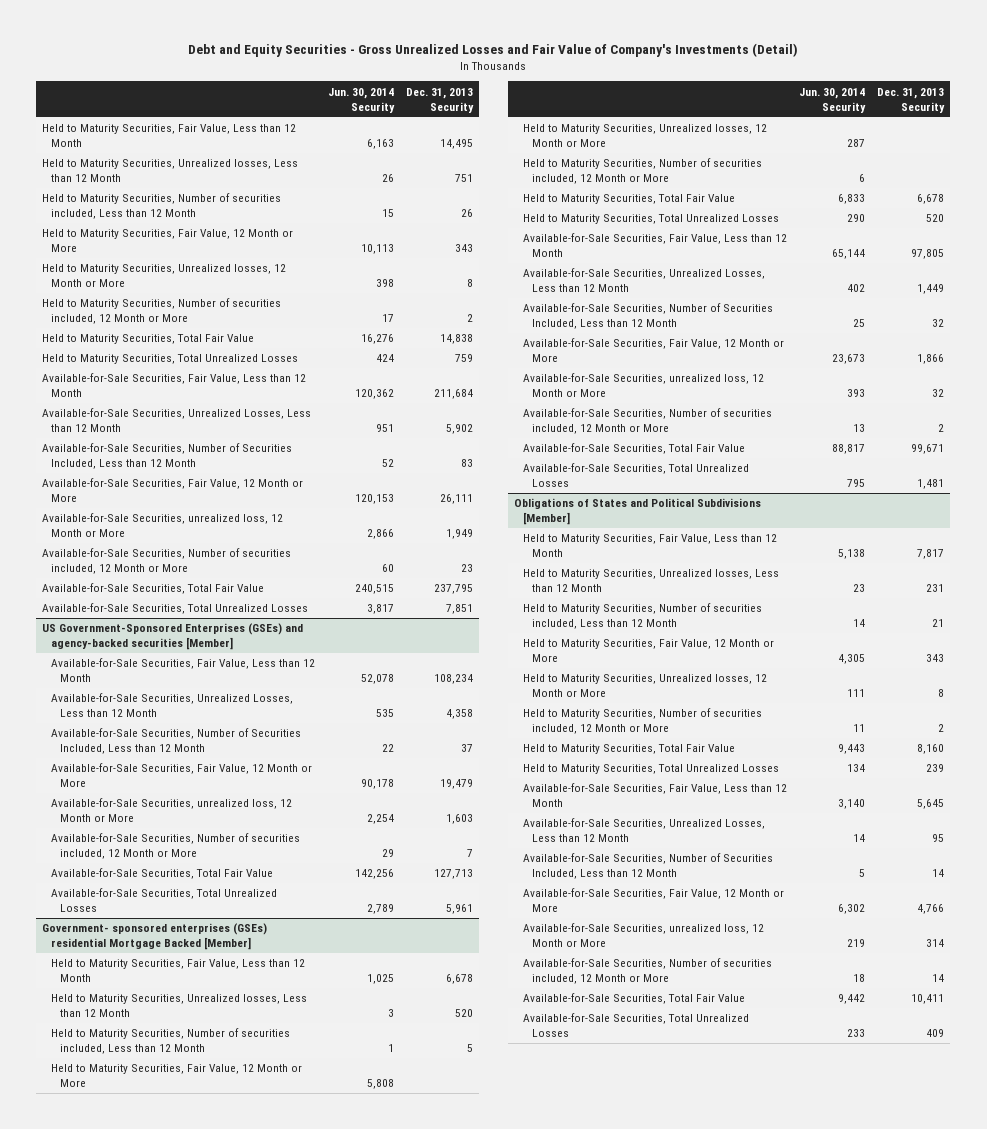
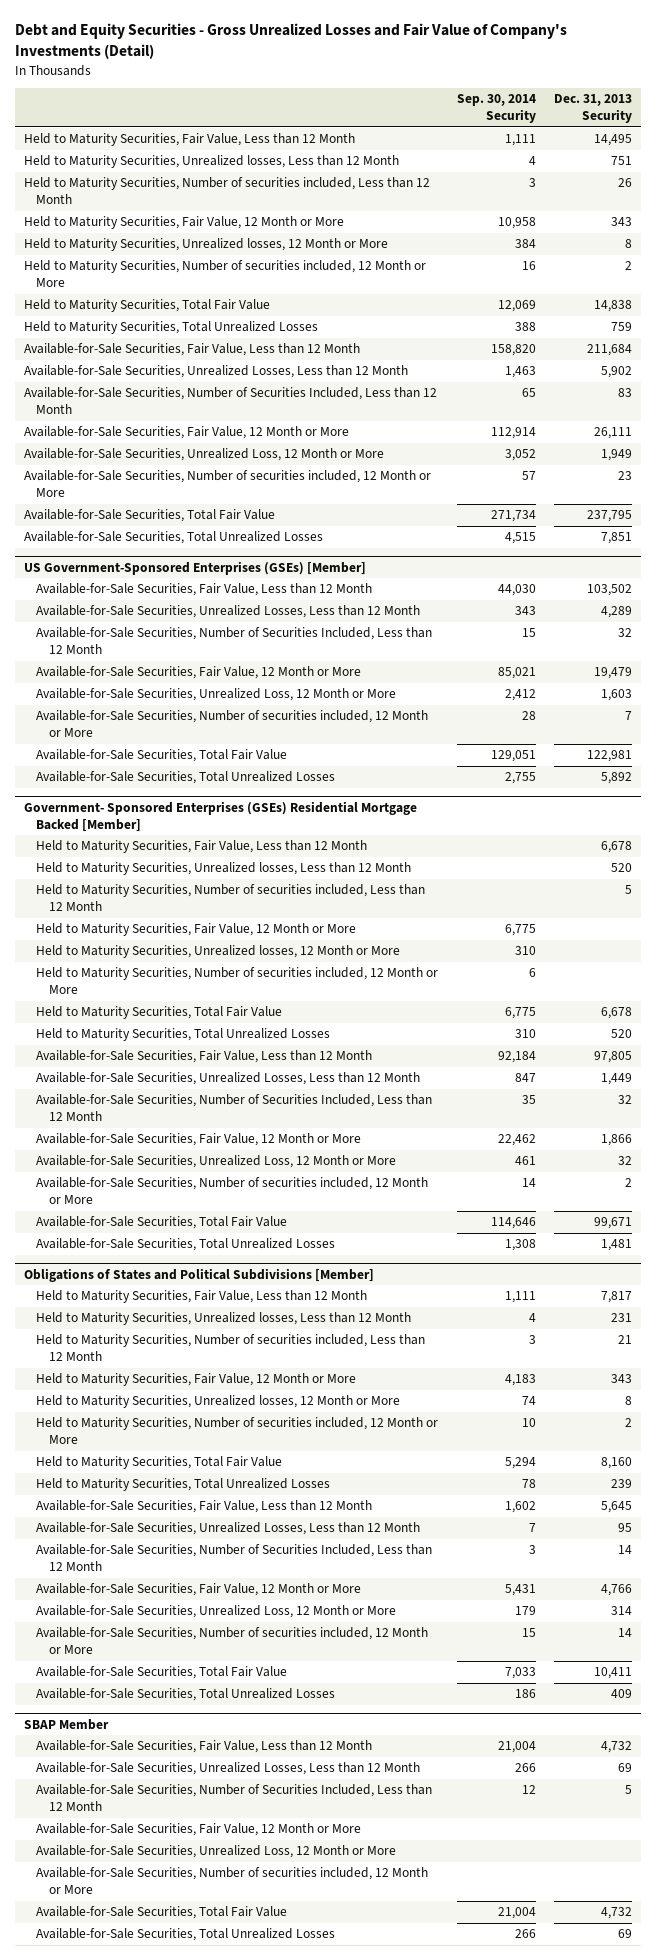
- | Jun. 30, 2014 Security | Dec. 31, 2013 Security
+ | Sep. 30, 2014 Security | Dec. 31, 2013 Security
- Available-for-Sale Securities, unrealized loss, 12 Month or More | 2,866 | 1,949
+ Available-for-Sale Securities, Unrealized Loss, 12 Month or More | 3,052 | 1,949
- US Government-Sponsored Enterprises (GSEs) and agency-backed securities [Member]
- Available-for-Sale Securities, Fair Value, Less than 12 Month | 52,078 | 108,234
- Available-for-Sale Securities, Unrealized Losses, Less than 12 Month | 535 | 4,358
- Available-for-Sale Securities, Number of Securities Included, Less than 12 Month | 22 | 37
+ US Government-Sponsored Enterprises (GSEs) [Member]
+ Available-for-Sale Securities, Fair Value, Less than 12 Month | 44,030 | 103,502
+ Available-for-Sale Securities, Unrealized Losses, Less than 12 Month | 343 | 4,289
+ Available-for-Sale Securities, Number of Securities Included, Less than 12 Month | 15 | 32
- Available-for-Sale Securities, unrealized loss, 12 Month or More | 2,254 | 1,603
+ Available-for-Sale Securities, Unrealized Loss, 12 Month or More | 2,412 | 1,603
- Available-for-Sale Securities, Total Fair Value | 142,256 | 127,713
- Available-for-Sale Securities, Total Unrealized Losses | 2,789 | 5,961
- Government- sponsored enterprises (GSEs) residential Mortgage Backed [Member]
+ Available-for-Sale Securities, Total Fair Value | 129,051 | 122,981
+ Available-for-Sale Securities, Total Unrealized Losses | 2,755 | 5,892
+ Government- Sponsored Enterprises (GSEs) Residential Mortgage Backed [Member]
- Available-for-Sale Securities, unrealized loss, 12 Month or More | 393 | 32
+ Available-for-Sale Securities, Unrealized Loss, 12 Month or More | 461 | 32
@ Obligations of States and Political Subdivisions [Member]
- Available-for-Sale Securities, unrealized loss, 12 Month or More | 219 | 314
+ Available-for-Sale Securities, Unrealized Loss, 12 Month or More | 179 | 314
+ SBAP Member
+ Available-for-Sale Securities, Fair Value, Less than 12 Month | 21,004 | 4,732
+ Available-for-Sale Securities, Unrealized Losses, Less than 12 Month | 266 | 69
+ Available-for-Sale Securities, Number of Securities Included, Less than 12 Month | 12 | 5
+ Available-for-Sale Securities, Fair Value, 12 Month or More
+ Available-for-Sale Securities, Unrealized Loss, 12 Month or More
+ Available-for-Sale Securities, Number of securities included, 12 Month or More
+ Available-for-Sale Securities, Total Fair Value | 21,004 | 4,732
+ Available-for-Sale Securities, Total Unrealized Losses | 266 | 69

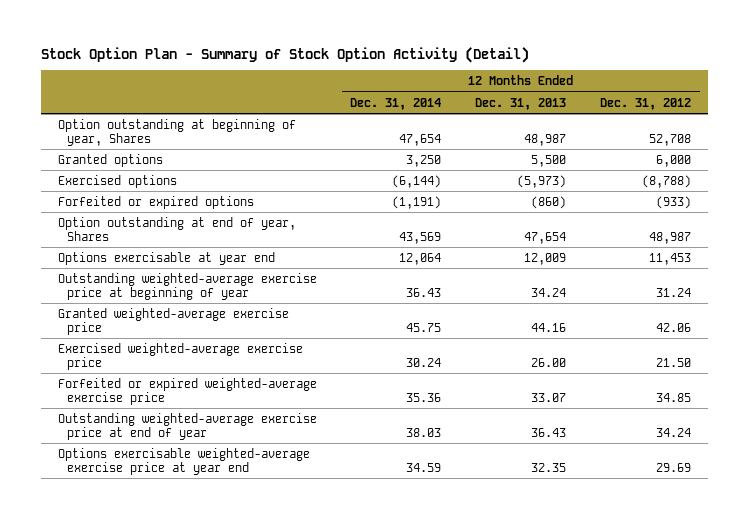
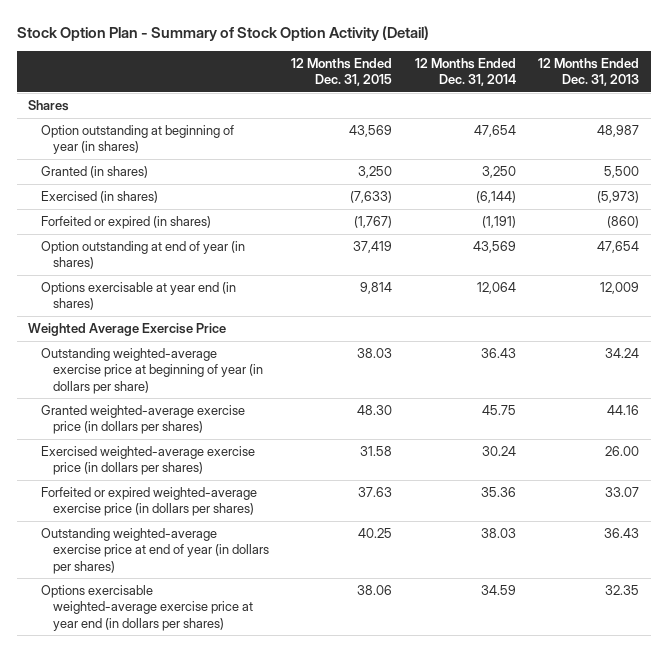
- | 12 Months Ended Dec. 31, 2014 | 12 Months Ended Dec. 31, 2013 | 12 Months Ended Dec. 31, 2012
+ | 12 Months Ended Dec. 31, 2015 | 12 Months Ended Dec. 31, 2014 | 12 Months Ended Dec. 31, 2013
- Option outstanding at beginning of year, Shares | 47,654 | 48,987 | 52,708
- Granted options | 3,250 | 5,500 | 6,000
- Exercised options | (6,144) | (5,973) | (8,788)
- Forfeited or expired options | (1,191) | (860) | (933)
- Option outstanding at end of year, Shares | 43,569 | 47,654 | 48,987
- Options exercisable at year end | 12,064 | 12,009 | 11,453
- Outstanding weighted-average exercise price at beginning of year | 36.43 | 34.24 | 31.24
- Granted weighted-average exercise price | 45.75 | 44.16 | 42.06
- Exercised weighted-average exercise price | 30.24 | 26.00 | 21.50
- Forfeited or expired weighted-average exercise price | 35.36 | 33.07 | 34.85
- Outstanding weighted-average exercise price at end of year | 38.03 | 36.43 | 34.24
- Options exercisable weighted-average exercise price at year end | 34.59 | 32.35 | 29.69
+ Shares
+ Option outstanding at beginning of year (in shares) | 43,569 | 47,654 | 48,987
+ Granted (in shares) | 3,250 | 3,250 | 5,500
+ Exercised (in shares) | (7,633) | (6,144) | (5,973)
+ Forfeited or expired (in shares) | (1,767) | (1,191) | (860)
+ Option outstanding at end of year (in shares) | 37,419 | 43,569 | 47,654
+ Options exercisable at year end (in shares) | 9,814 | 12,064 | 12,009
+ Weighted Average Exercise Price
+ Outstanding weighted-average exercise price at beginning of year (in dollars per share) | 38.03 | 36.43 | 34.24
+ Granted weighted-average exercise price (in dollars per shares) | 48.30 | 45.75 | 44.16
+ Exercised weighted-average exercise price (in dollars per shares) | 31.58 | 30.24 | 26.00
+ Forfeited or expired weighted-average exercise price (in dollars per shares) | 37.63 | 35.36 | 33.07
+ Outstanding weighted-average exercise price at end of year (in dollars per shares) | 40.25 | 38.03 | 36.43
+ Options exercisable weighted-average exercise price at year end (in dollars per shares) | 38.06 | 34.59 | 32.35

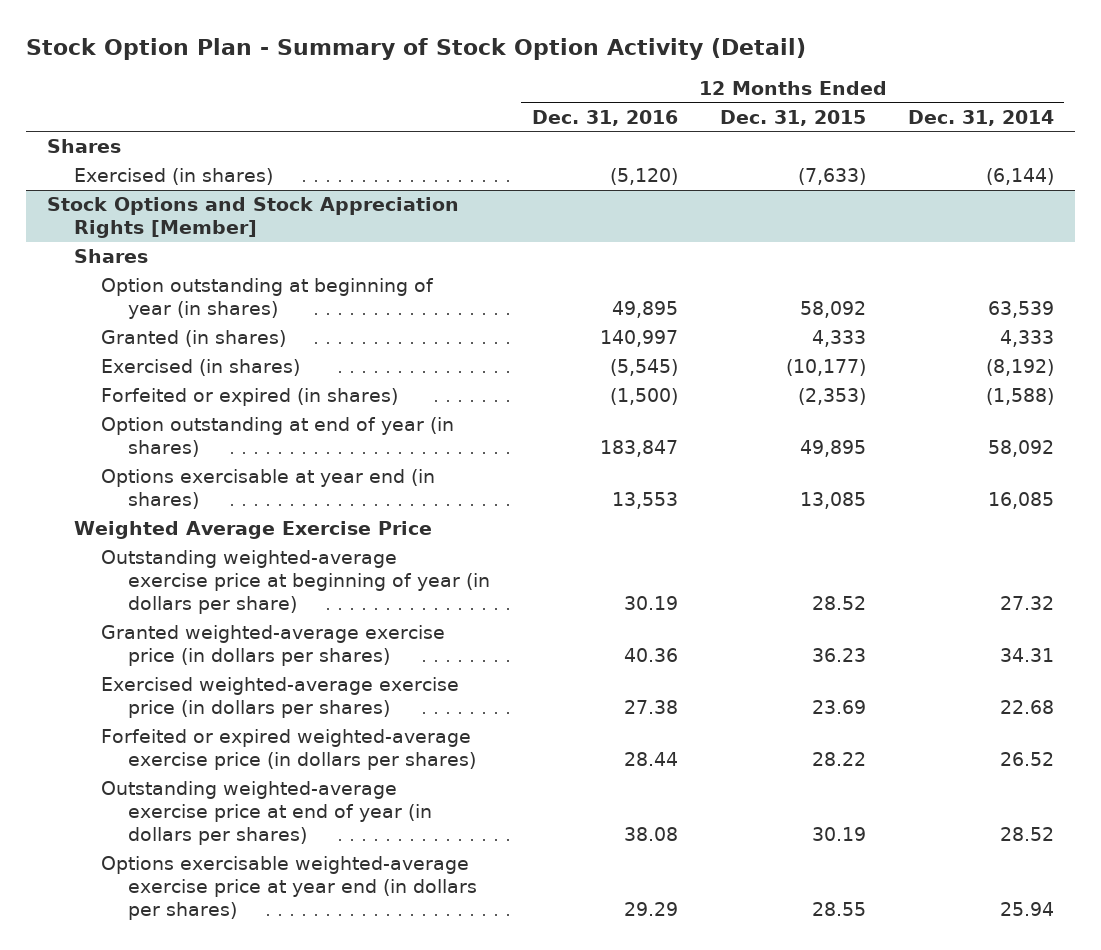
- | 12 Months Ended Dec. 31, 2015 | 12 Months Ended Dec. 31, 2014 | 12 Months Ended Dec. 31, 2013
+ | 12 Months Ended Dec. 31, 2016 | 12 Months Ended Dec. 31, 2015 | 12 Months Ended Dec. 31, 2014
- Option outstanding at beginning of year (in shares) | 43,569 | 47,654 | 48,987
- Granted (in shares) | 3,250 | 3,250 | 5,500
- Forfeited or expired (in shares) | (1,767) | (1,191) | (860)
- Option outstanding at end of year (in shares) | 37,419 | 43,569 | 47,654
- Options exercisable at year end (in shares) | 9,814 | 12,064 | 12,009
+ Stock Options and Stock Appreciation Rights [Member]
+ Shares
+ Option outstanding at beginning of year (in shares) | 49,895 | 58,092 | 63,539
+ Granted (in shares) | 140,997 | 4,333 | 4,333
+ Exercised (in shares) | (5,545) | (10,177) | (8,192)
+ Forfeited or expired (in shares) | (1,500) | (2,353) | (1,588)
+ Option outstanding at end of year (in shares) | 183,847 | 49,895 | 58,092
+ Options exercisable at year end (in shares) | 13,553 | 13,085 | 16,085
- Outstanding weighted-average exercise price at beginning of year (in dollars per share) | 38.03 | 36.43 | 34.24
- Granted weighted-average exercise price (in dollars per shares) | 48.30 | 45.75 | 44.16
- Exercised weighted-average exercise price (in dollars per shares) | 31.58 | 30.24 | 26.00
- Forfeited or expired weighted-average exercise price (in dollars per shares) | 37.63 | 35.36 | 33.07
- Outstanding weighted-average exercise price at end of year (in dollars per shares) | 40.25 | 38.03 | 36.43
- Options exercisable weighted-average exercise price at year end (in dollars per shares) | 38.06 | 34.59 | 32.35
+ Outstanding weighted-average exercise price at beginning of year (in dollars per share) | 30.19 | 28.52 | 27.32
+ Granted weighted-average exercise price (in dollars per shares) | 40.36 | 36.23 | 34.31
+ Exercised weighted-average exercise price (in dollars per shares) | 27.38 | 23.69 | 22.68
+ Forfeited or expired weighted-average exercise price (in dollars per shares) | 28.44 | 28.22 | 26.52
+ Outstanding weighted-average exercise price at end of year (in dollars per shares) | 38.08 | 30.19 | 28.52
+ Options exercisable weighted-average exercise price at year end (in dollars per shares) | 29.29 | 28.55 | 25.94

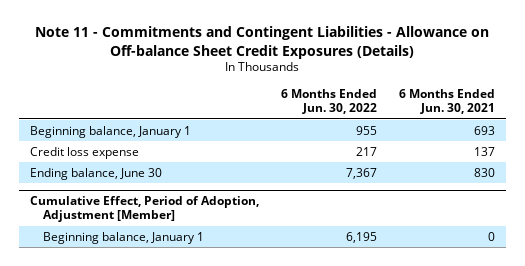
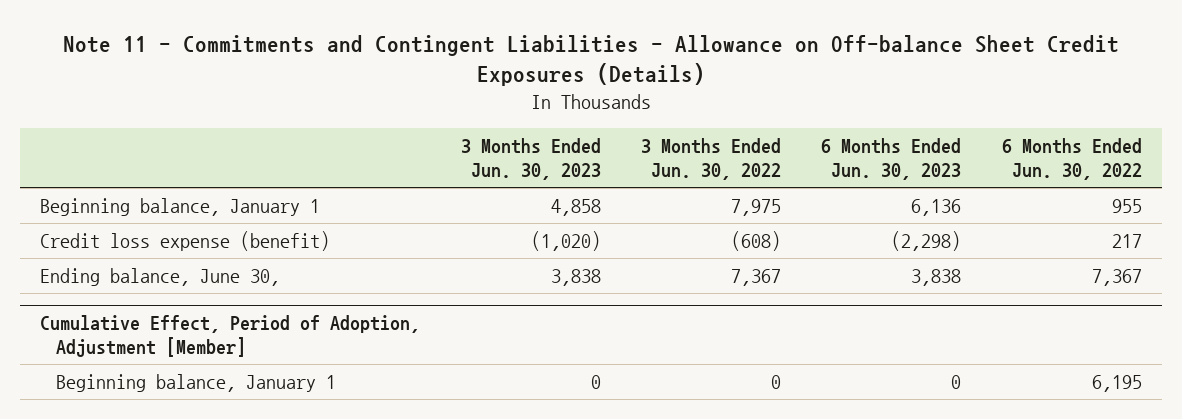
- | 6 Months Ended Jun. 30, 2022 | 6 Months Ended Jun. 30, 2021
+ | 3 Months Ended Jun. 30, 2023 | 3 Months Ended Jun. 30, 2022 | 6 Months Ended Jun. 30, 2023 | 6 Months Ended Jun. 30, 2022
- Credit loss expense | 217 | 137
- Ending balance, June 30 | 7,367 | 830
+ Credit loss expense (benefit) | (1,020) | (608) | (2,298) | 217
+ Ending balance, June 30, | 3,838 | 7,367 | 3,838 | 7,367

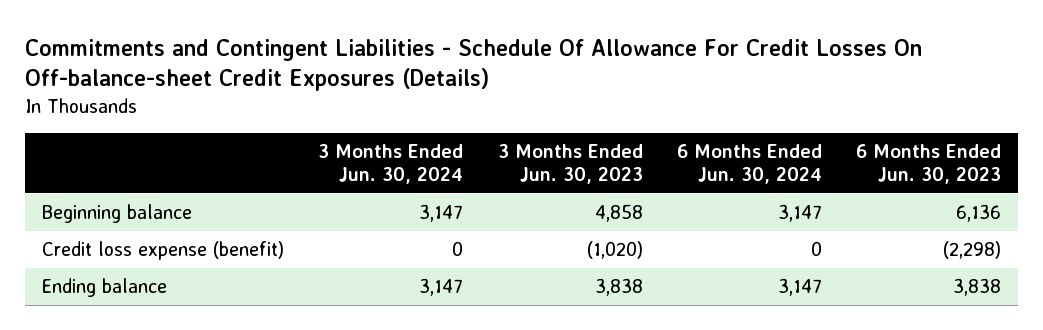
- Note 11 - Commitments and Contingent Liabilities - Allowance on Off-balance Sheet Credit Exposures (Details)
+ Commitments and Contingent Liabilities - Schedule Of Allowance For Credit Losses On Off-balance-sheet Credit Exposures (Details)
- | 3 Months Ended Jun. 30, 2023 | 3 Months Ended Jun. 30, 2022 | 6 Months Ended Jun. 30, 2023 | 6 Months Ended Jun. 30, 2022
+ | 3 Months Ended Jun. 30, 2024 | 3 Months Ended Jun. 30, 2023 | 6 Months Ended Jun. 30, 2024 | 6 Months Ended Jun. 30, 2023
- Beginning balance, January 1 | 4,858 | 7,975 | 6,136 | 955
+ Beginning balance | 3,147 | 4,858 | 3,147 | 6,136
- Ending balance, June 30, | 3,838 | 7,367 | 3,838 | 7,367
- Cumulative Effect, Period of Adoption, Adjustment [Member]
- Beginning balance, January 1 | 0 | 0 | 0 | 6,195
+ Ending balance | 3,147 | 3,838 | 3,147 | 3,838

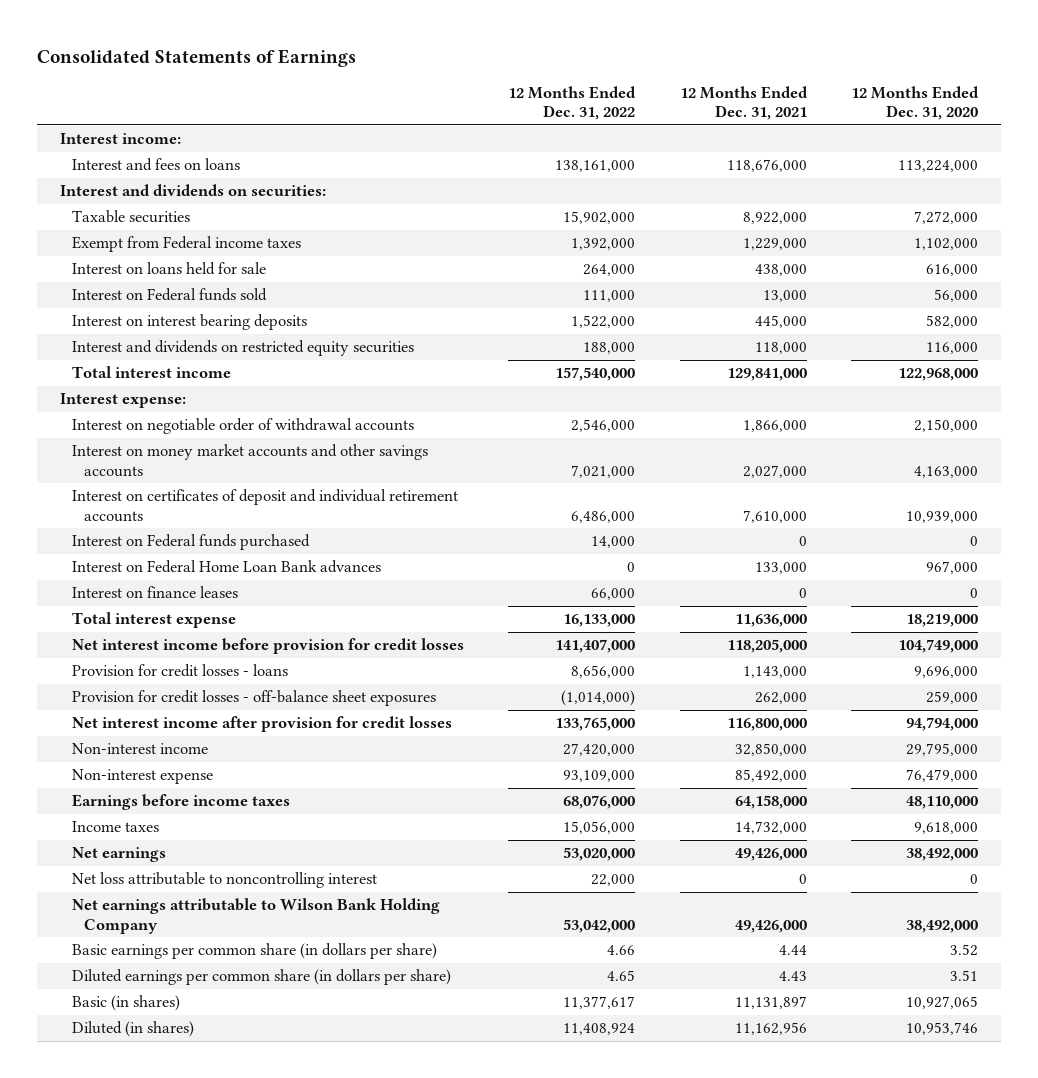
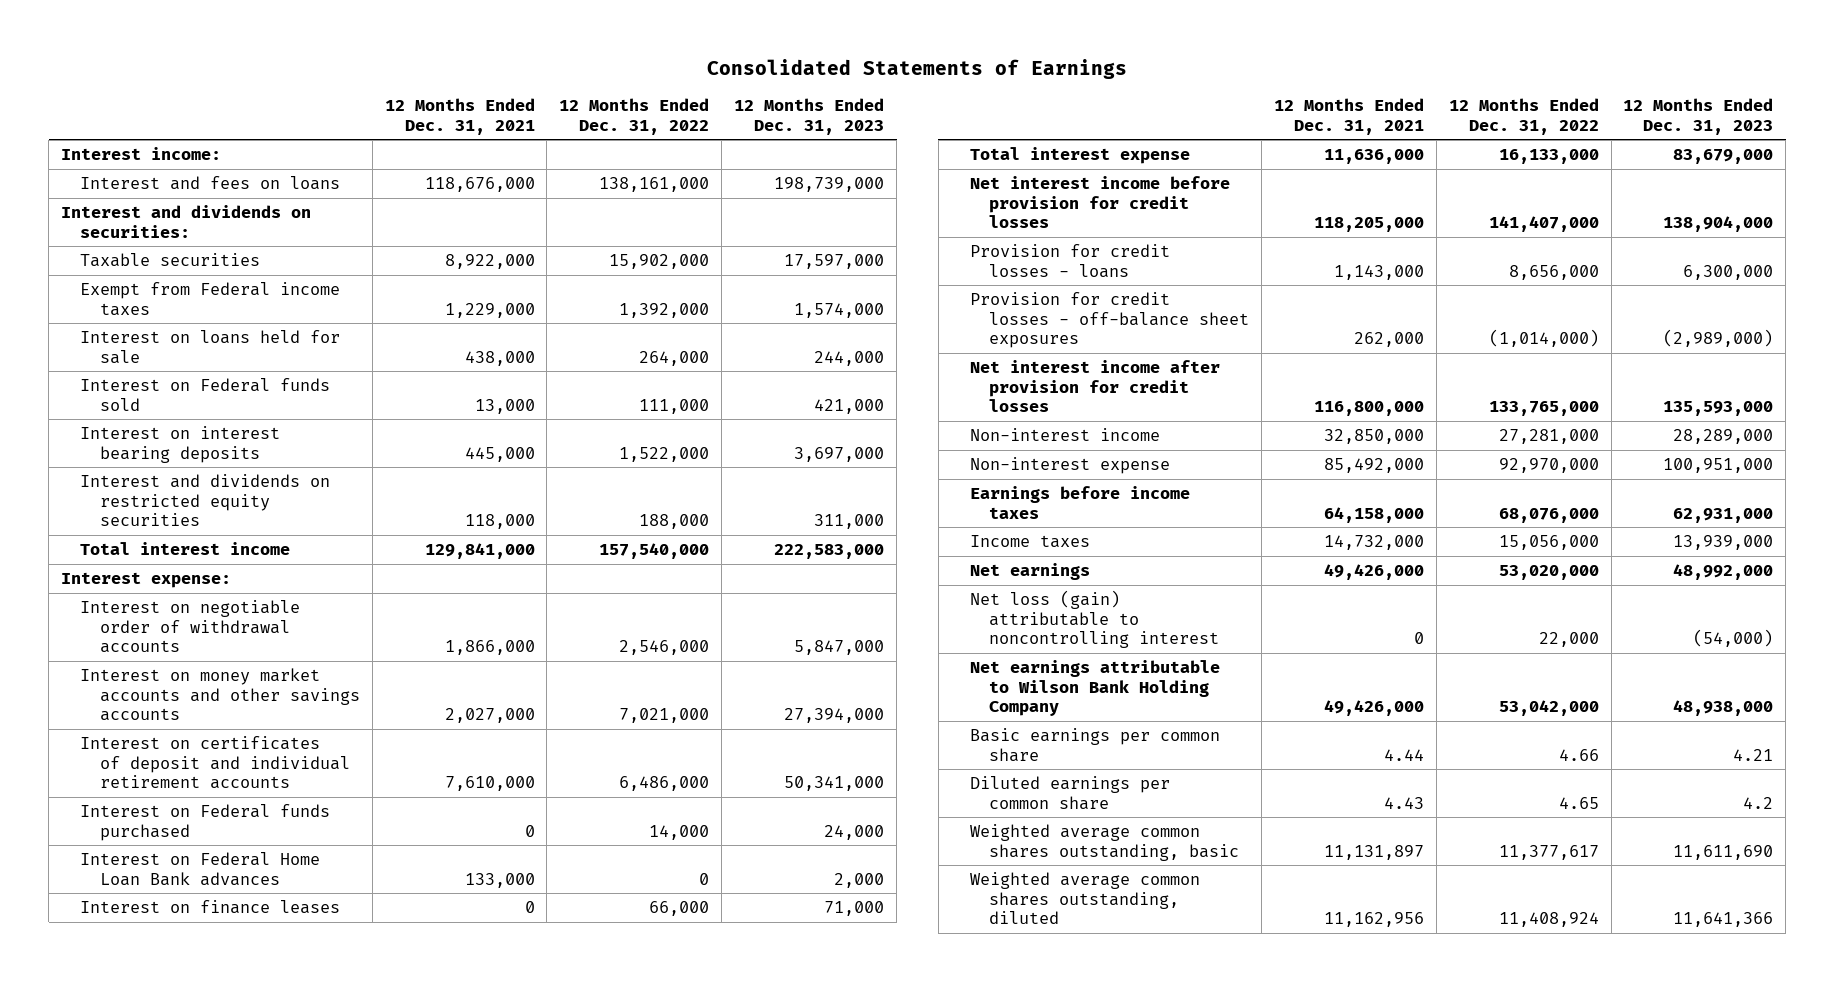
- | 12 Months Ended Dec. 31, 2022 | 12 Months Ended Dec. 31, 2021 | 12 Months Ended Dec. 31, 2020
+ | 12 Months Ended Dec. 31, 2021 | 12 Months Ended Dec. 31, 2022 | 12 Months Ended Dec. 31, 2023
- Non-interest income | 27,420,000 | 32,850,000 | 29,795,000
- Non-interest expense | 93,109,000 | 85,492,000 | 76,479,000
+ Non-interest income | 32,850,000 | 27,281,000 | 28,289,000
+ Non-interest expense | 85,492,000 | 92,970,000 | 100,951,000
- Net loss attributable to noncontrolling interest | 22,000 | 0 | 0
+ Net loss (gain) attributable to noncontrolling interest | 0 | 22,000 | (54,000)
- Basic earnings per common share (in dollars per share) | 4.66 | 4.44 | 3.52
- Diluted earnings per common share (in dollars per share) | 4.65 | 4.43 | 3.51
- Basic (in shares) | 11,377,617 | 11,131,897 | 10,927,065
- Diluted (in shares) | 11,408,924 | 11,162,956 | 10,953,746
+ Basic earnings per common share | 4.44 | 4.66 | 4.21
+ Diluted earnings per common share | 4.43 | 4.65 | 4.2
+ Weighted average common shares outstanding, basic | 11,131,897 | 11,377,617 | 11,611,690
+ Weighted average common shares outstanding, diluted | 11,162,956 | 11,408,924 | 11,641,366

